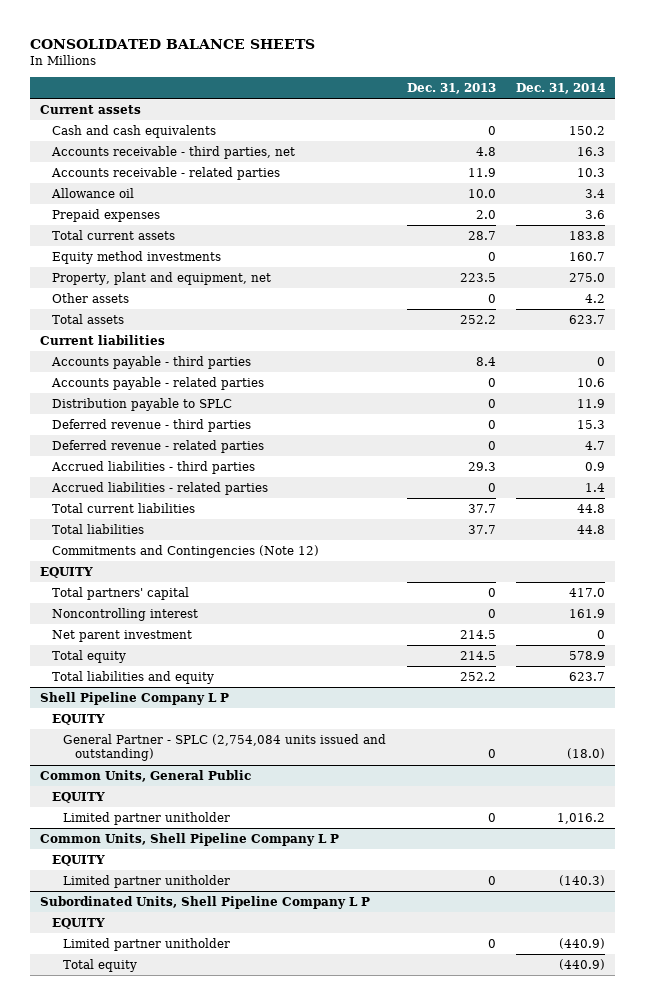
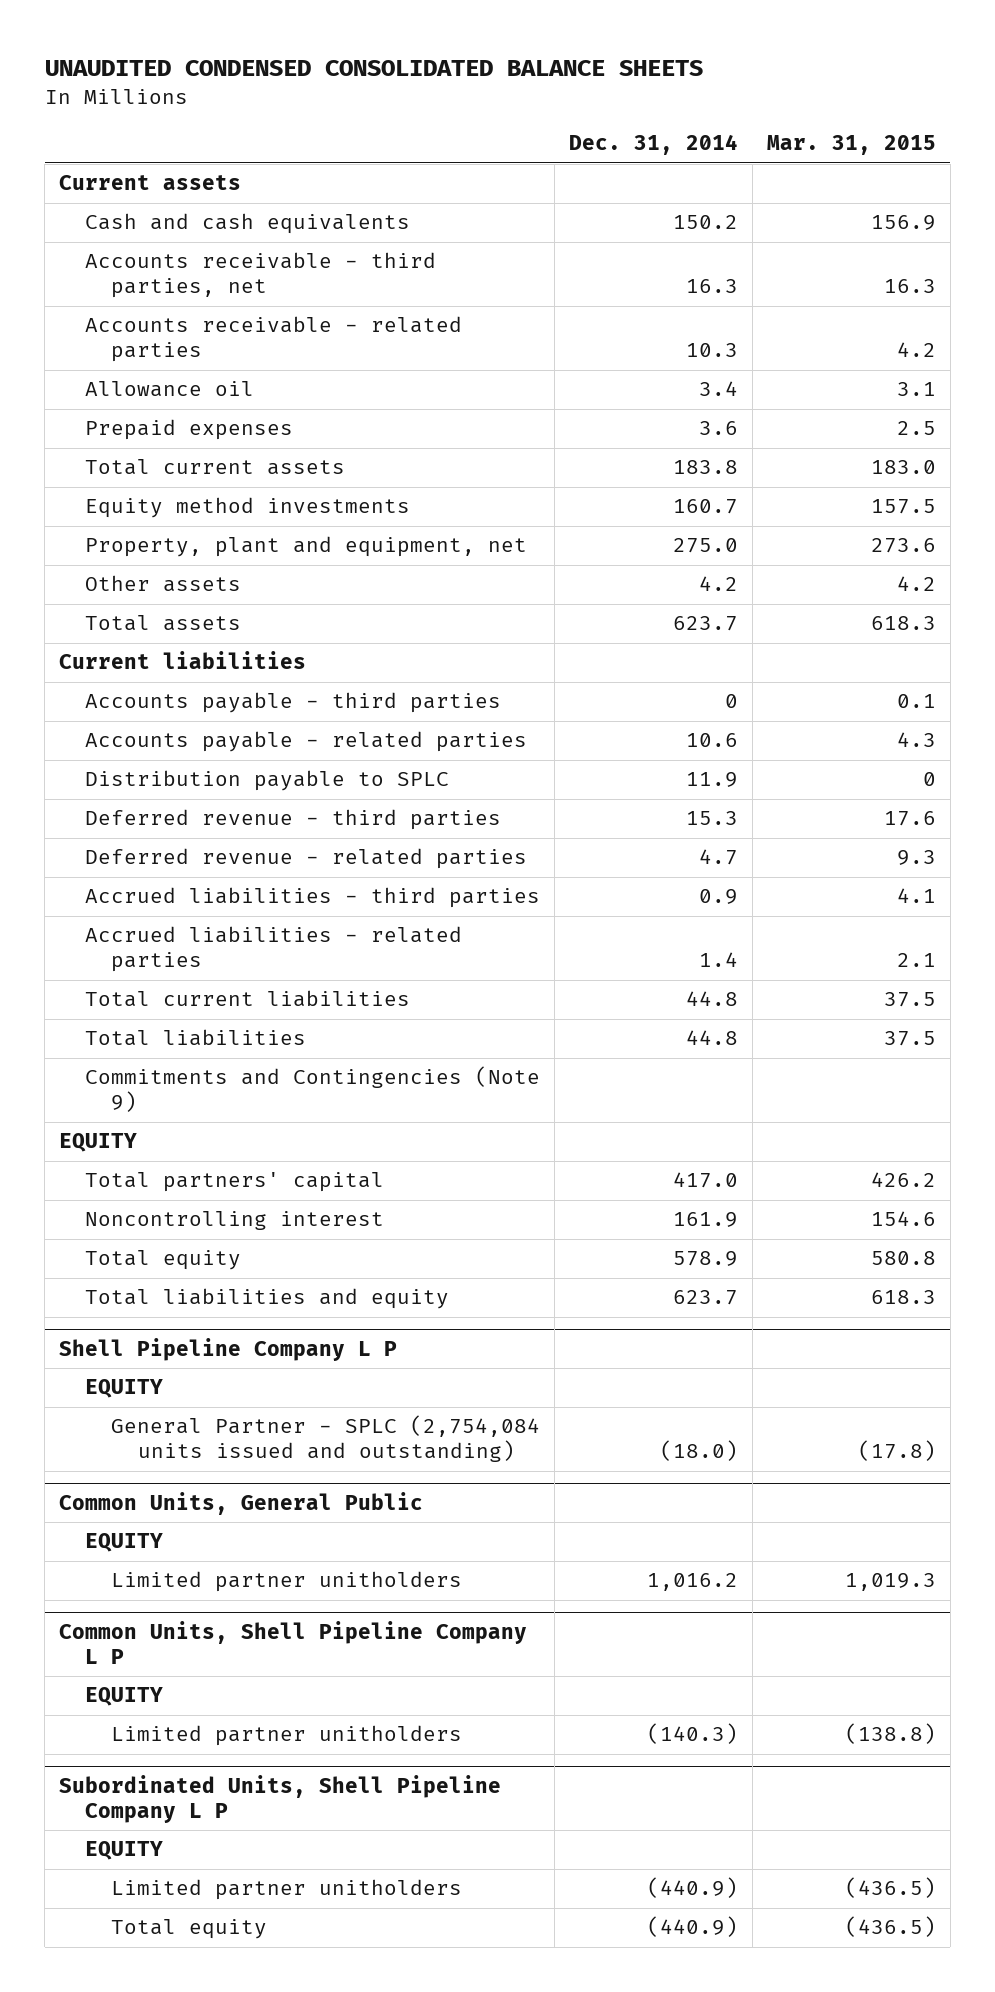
- CONSOLIDATED BALANCE SHEETS
+ UNAUDITED CONDENSED CONSOLIDATED BALANCE SHEETS
- | Dec. 31, 2013 | Dec. 31, 2014
+ | Dec. 31, 2014 | Mar. 31, 2015
- Commitments and Contingencies (Note 12)
+ Commitments and Contingencies (Note 9)
- Net parent investment | 214.5 | 0
@ Common Units, General Public
- Limited partner unitholder | 0 | 1,016.2
+ Limited partner unitholders | 1,016.2 | 1,019.3
@ Common Units, Shell Pipeline Company L P
- Limited partner unitholder | 0 | (140.3)
+ Limited partner unitholders | (140.3) | (138.8)
@ Subordinated Units, Shell Pipeline Company L P
- Limited partner unitholder | 0 | (440.9)
+ Limited partner unitholders | (440.9) | (436.5)

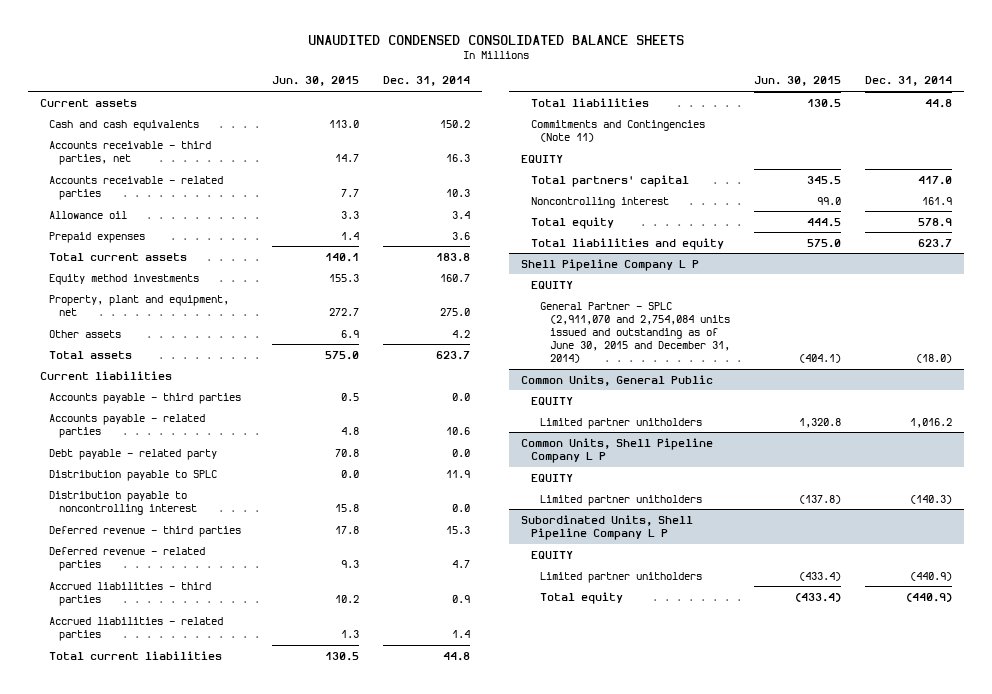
- | Dec. 31, 2014 | Mar. 31, 2015
+ | Jun. 30, 2015 | Dec. 31, 2014
- Accounts payable - third parties | 0 | 0.1
+ Accounts payable - third parties | 0.5 | 0.0
+ Debt payable - related party | 70.8 | 0.0
+ Distribution payable to noncontrolling interest | 15.8 | 0.0
- Commitments and Contingencies (Note 9)
+ Commitments and Contingencies (Note 11)
@ Shell Pipeline Company L P
- General Partner - SPLC (2,754,084 units issued and outstanding) | (18.0) | (17.8)
+ General Partner - SPLC (2,911,070 and 2,754,084 units issued and outstanding as of June 30, 2015 and December 31, 2014) | (404.1) | (18.0)

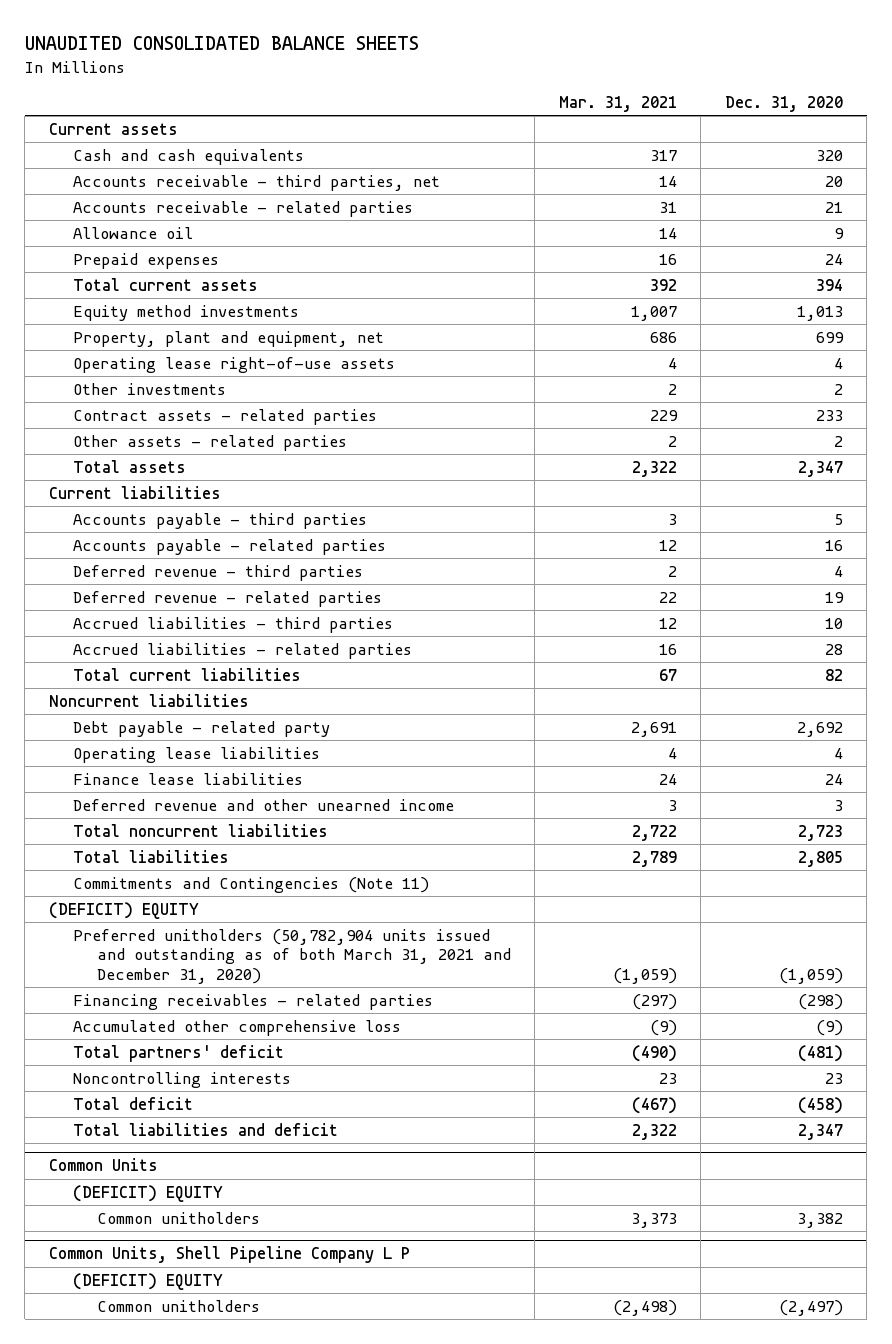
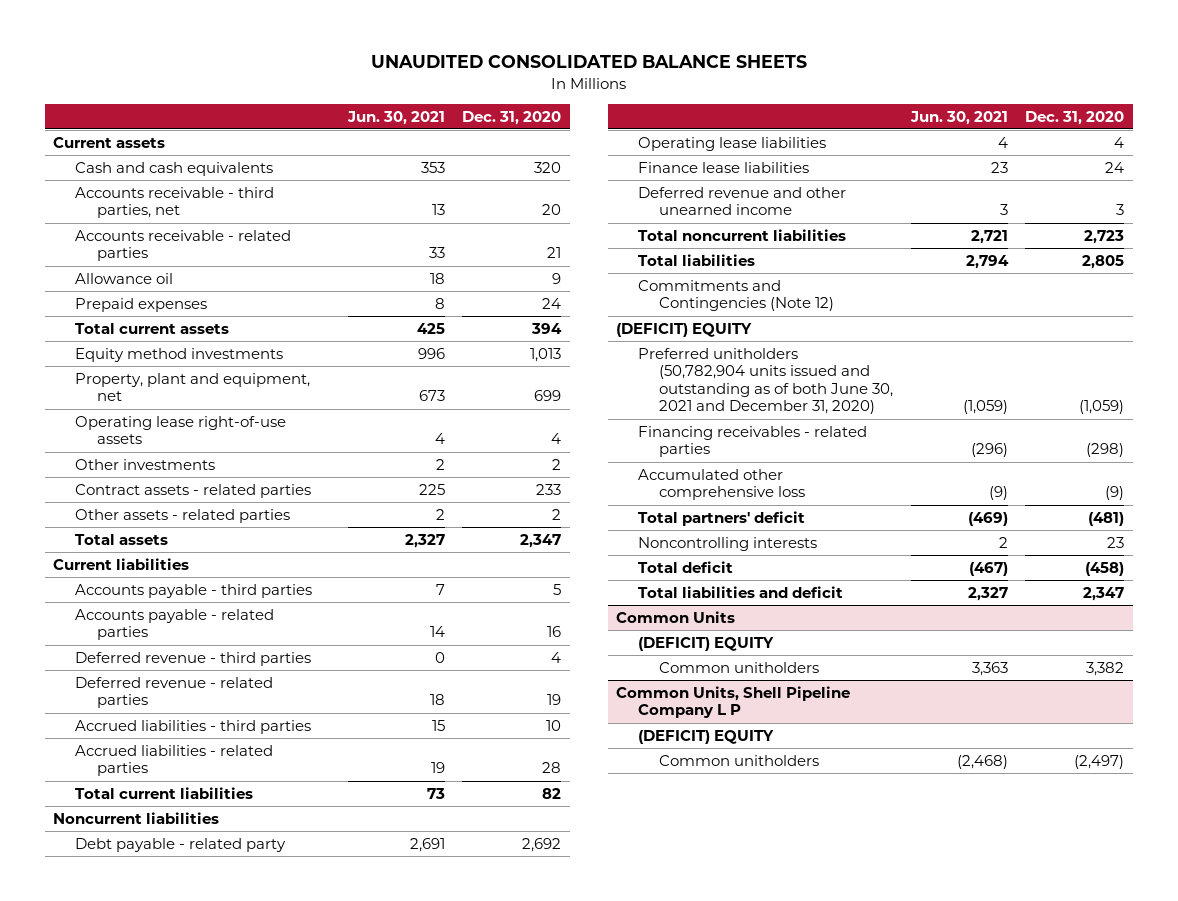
- | Mar. 31, 2021 | Dec. 31, 2020
+ | Jun. 30, 2021 | Dec. 31, 2020
- Commitments and Contingencies (Note 11)
+ Commitments and Contingencies (Note 12)
- Preferred unitholders (50,782,904 units issued and outstanding as of both March 31, 2021 and December 31, 2020) | (1,059) | (1,059)
+ Preferred unitholders (50,782,904 units issued and outstanding as of both June 30, 2021 and December 31, 2020) | (1,059) | (1,059)

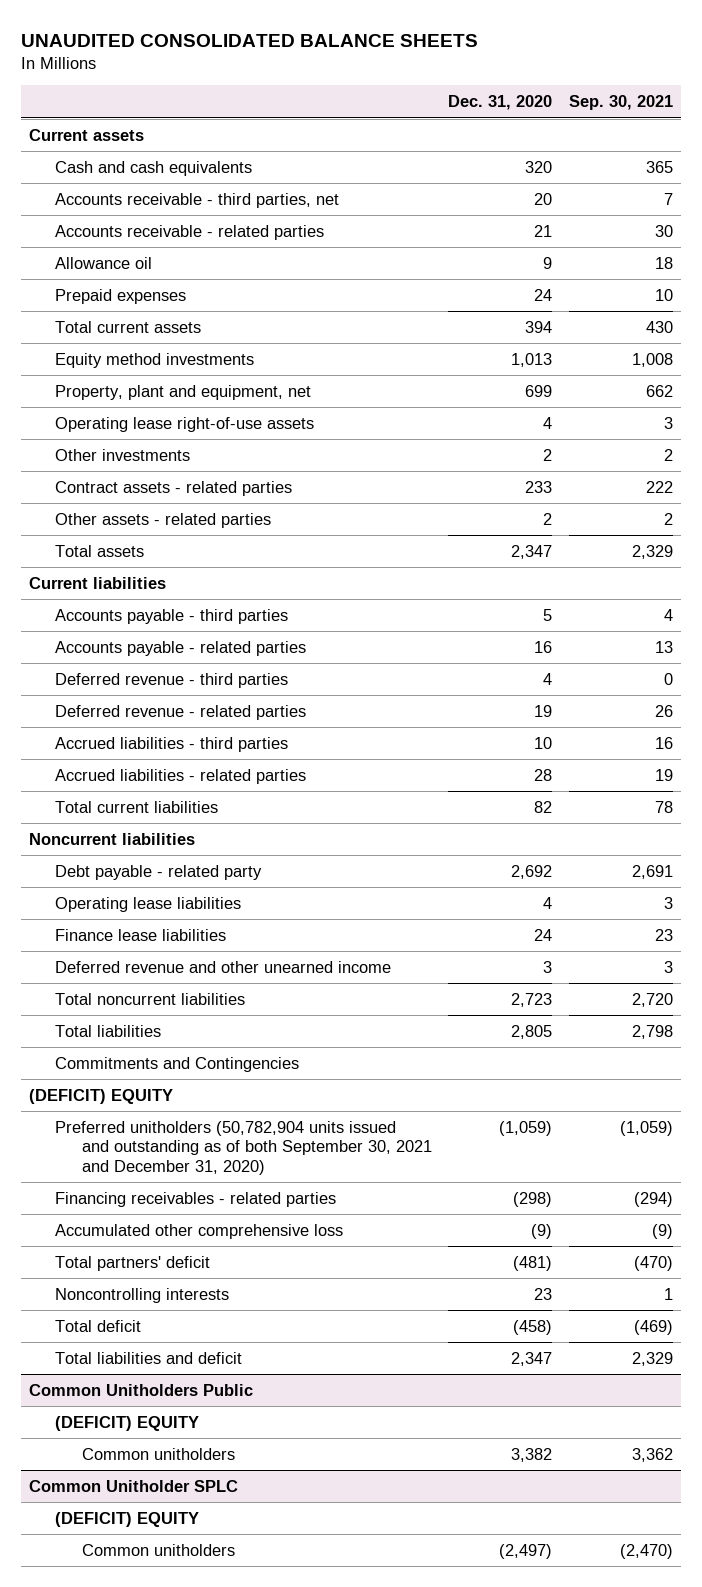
- | Jun. 30, 2021 | Dec. 31, 2020
+ | Dec. 31, 2020 | Sep. 30, 2021
- Commitments and Contingencies (Note 12)
+ Commitments and Contingencies
- Preferred unitholders (50,782,904 units issued and outstanding as of both June 30, 2021 and December 31, 2020) | (1,059) | (1,059)
+ Preferred unitholders (50,782,904 units issued and outstanding as of both September 30, 2021 and December 31, 2020) | (1,059) | (1,059)
- Common Units
+ Common Unitholders Public
- Common Units, Shell Pipeline Company L P
+ Common Unitholder SPLC

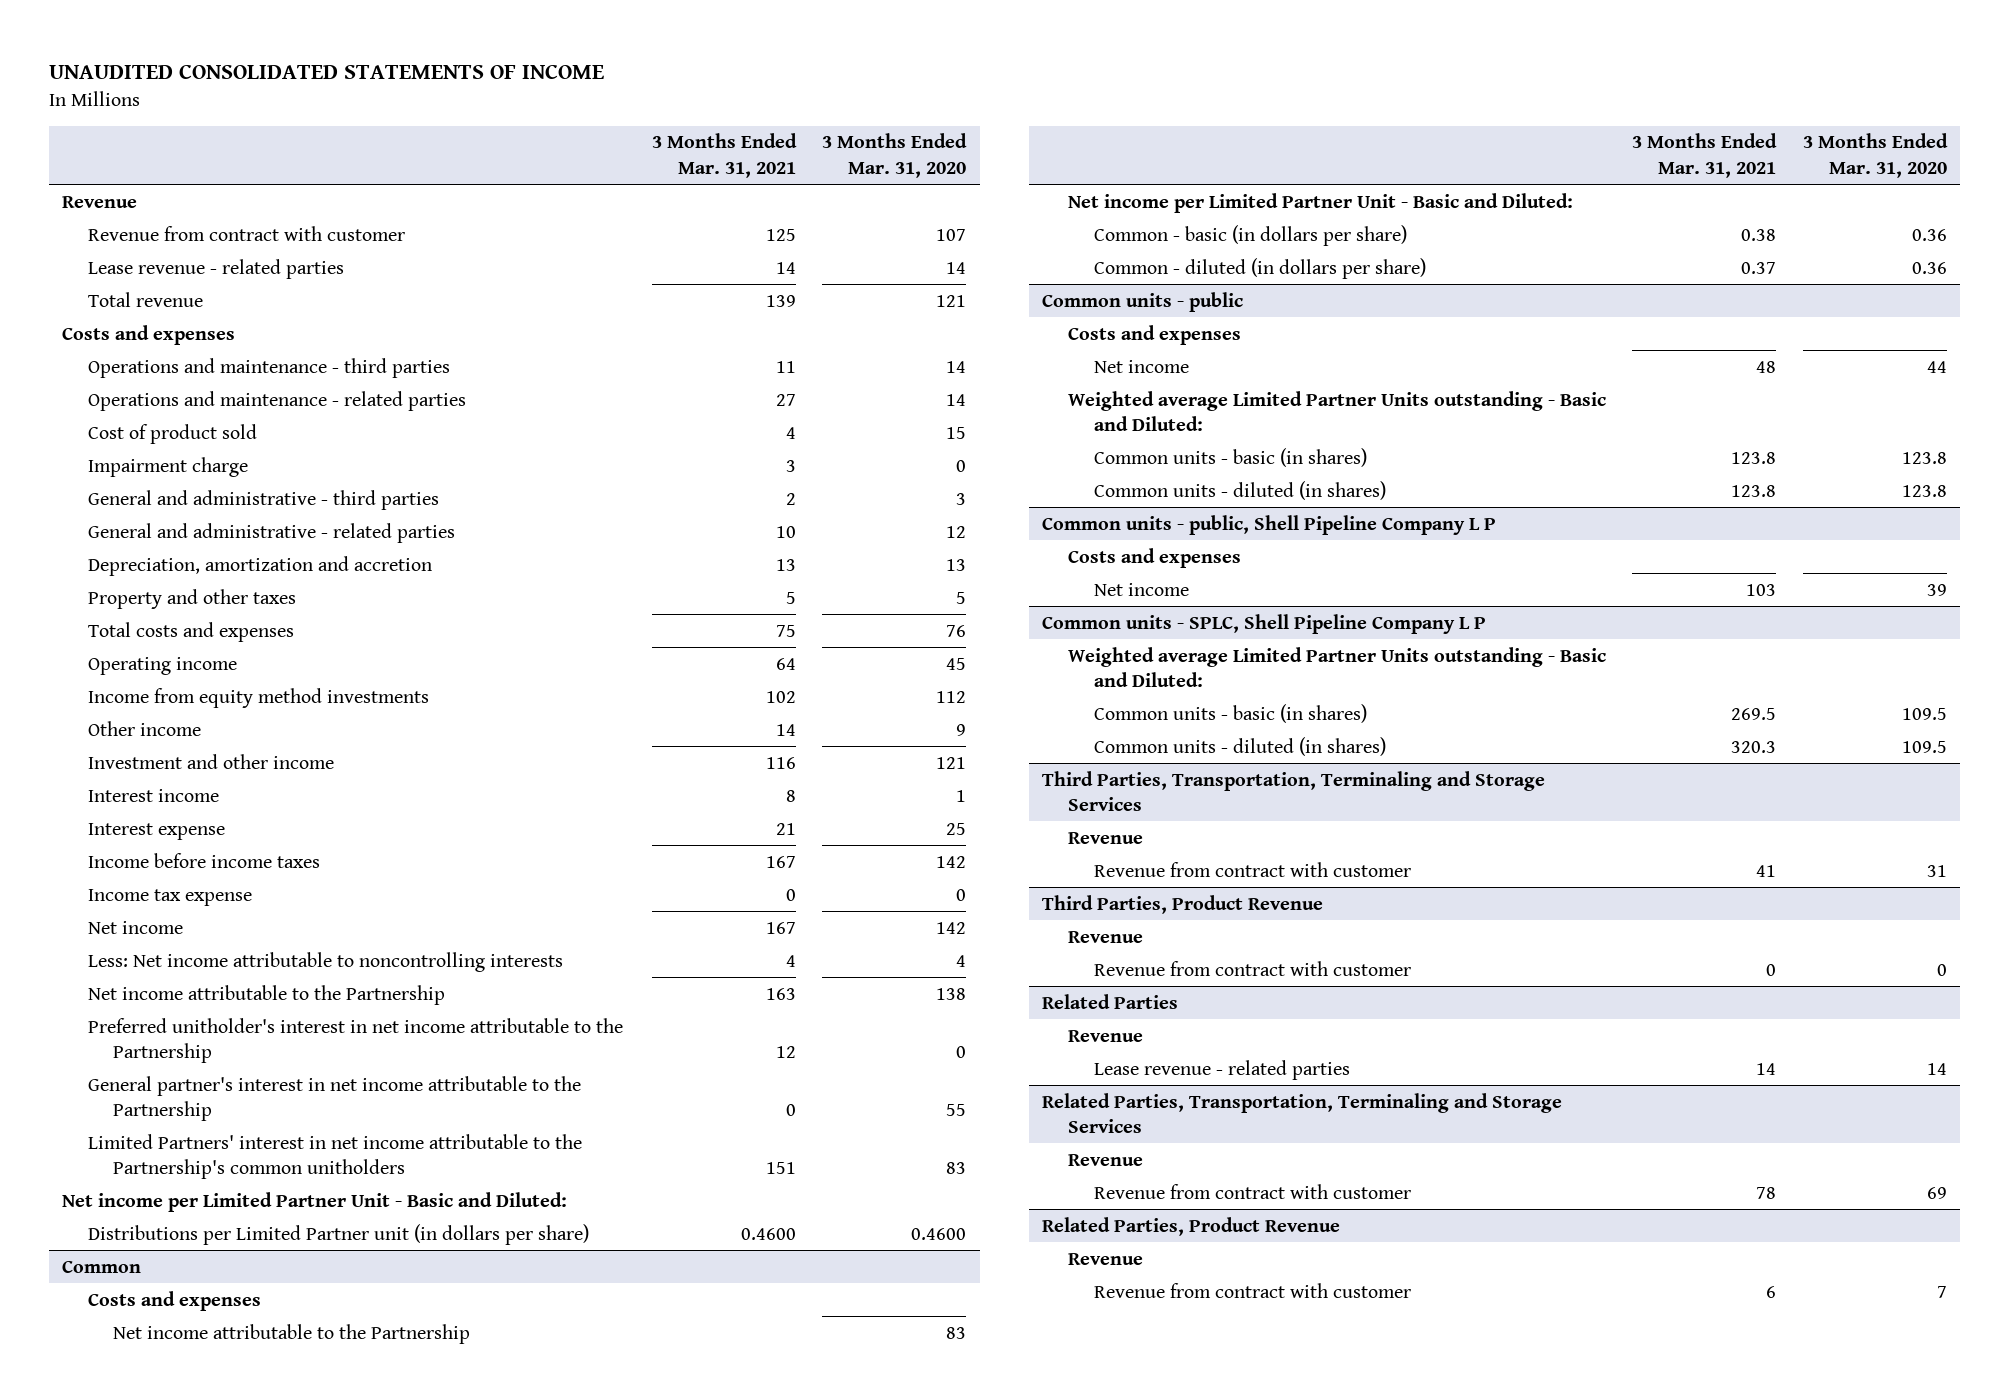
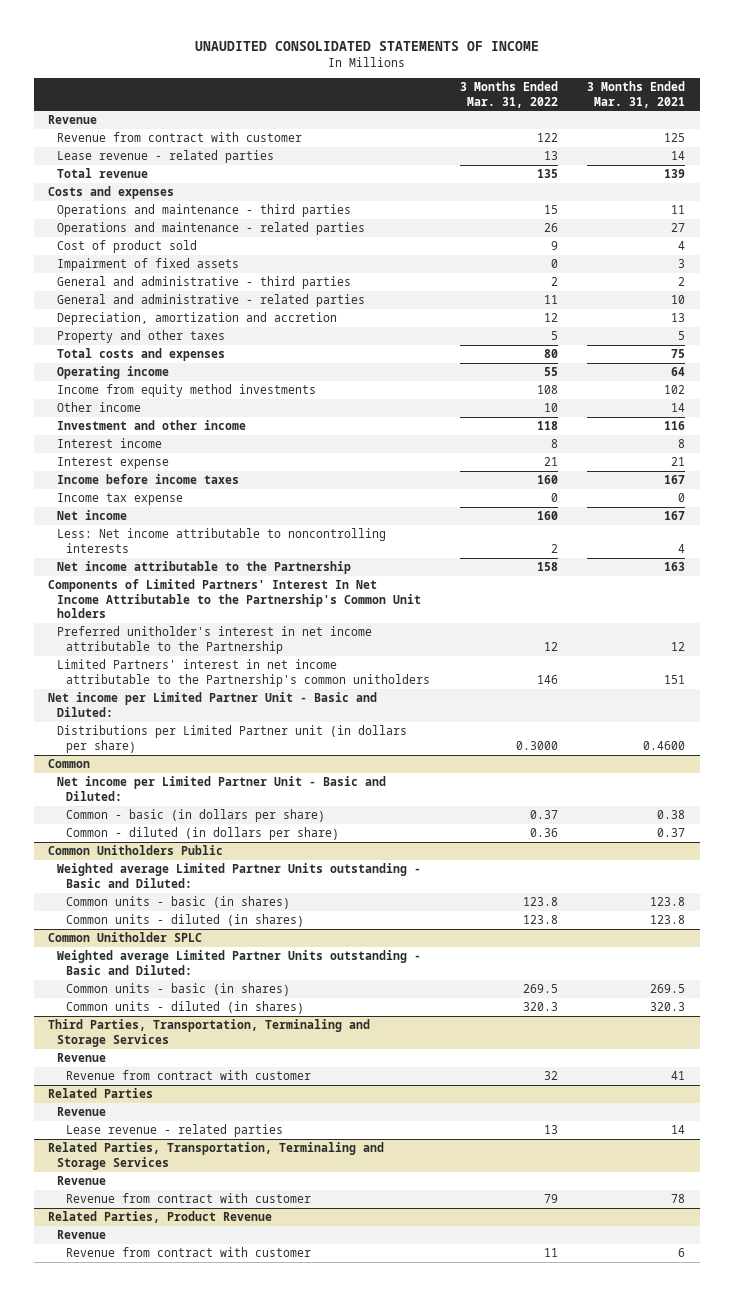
- | 3 Months Ended Mar. 31, 2021 | 3 Months Ended Mar. 31, 2020
+ | 3 Months Ended Mar. 31, 2022 | 3 Months Ended Mar. 31, 2021
- Impairment charge | 3 | 0
+ Impairment of fixed assets | 0 | 3
+ Components of Limited Partners' Interest In Net Income Attributable to the Partnership's Common Unit holders
- General partner's interest in net income attributable to the Partnership | 0 | 55
@ Common
- Costs and expenses
- Net income attributable to the Partnership | | 83
- Common units - public
- Costs and expenses
- Net income | 48 | 44
+ Common Unitholders Public
- Common units - public, Shell Pipeline Company L P
- Costs and expenses
- Net income | 103 | 39
- Common units - SPLC, Shell Pipeline Company L P
+ Common Unitholder SPLC
- Third Parties, Product Revenue
- Revenue
- Revenue from contract with customer | 0 | 0

